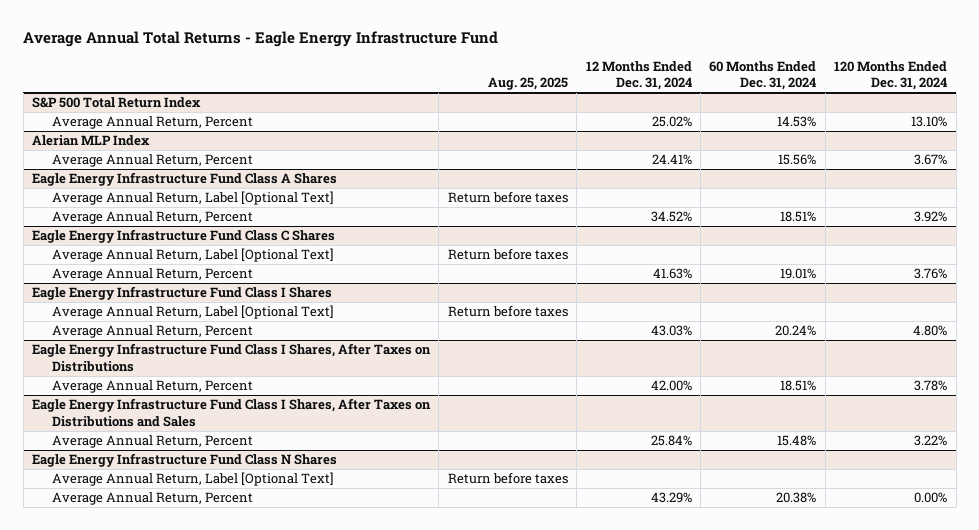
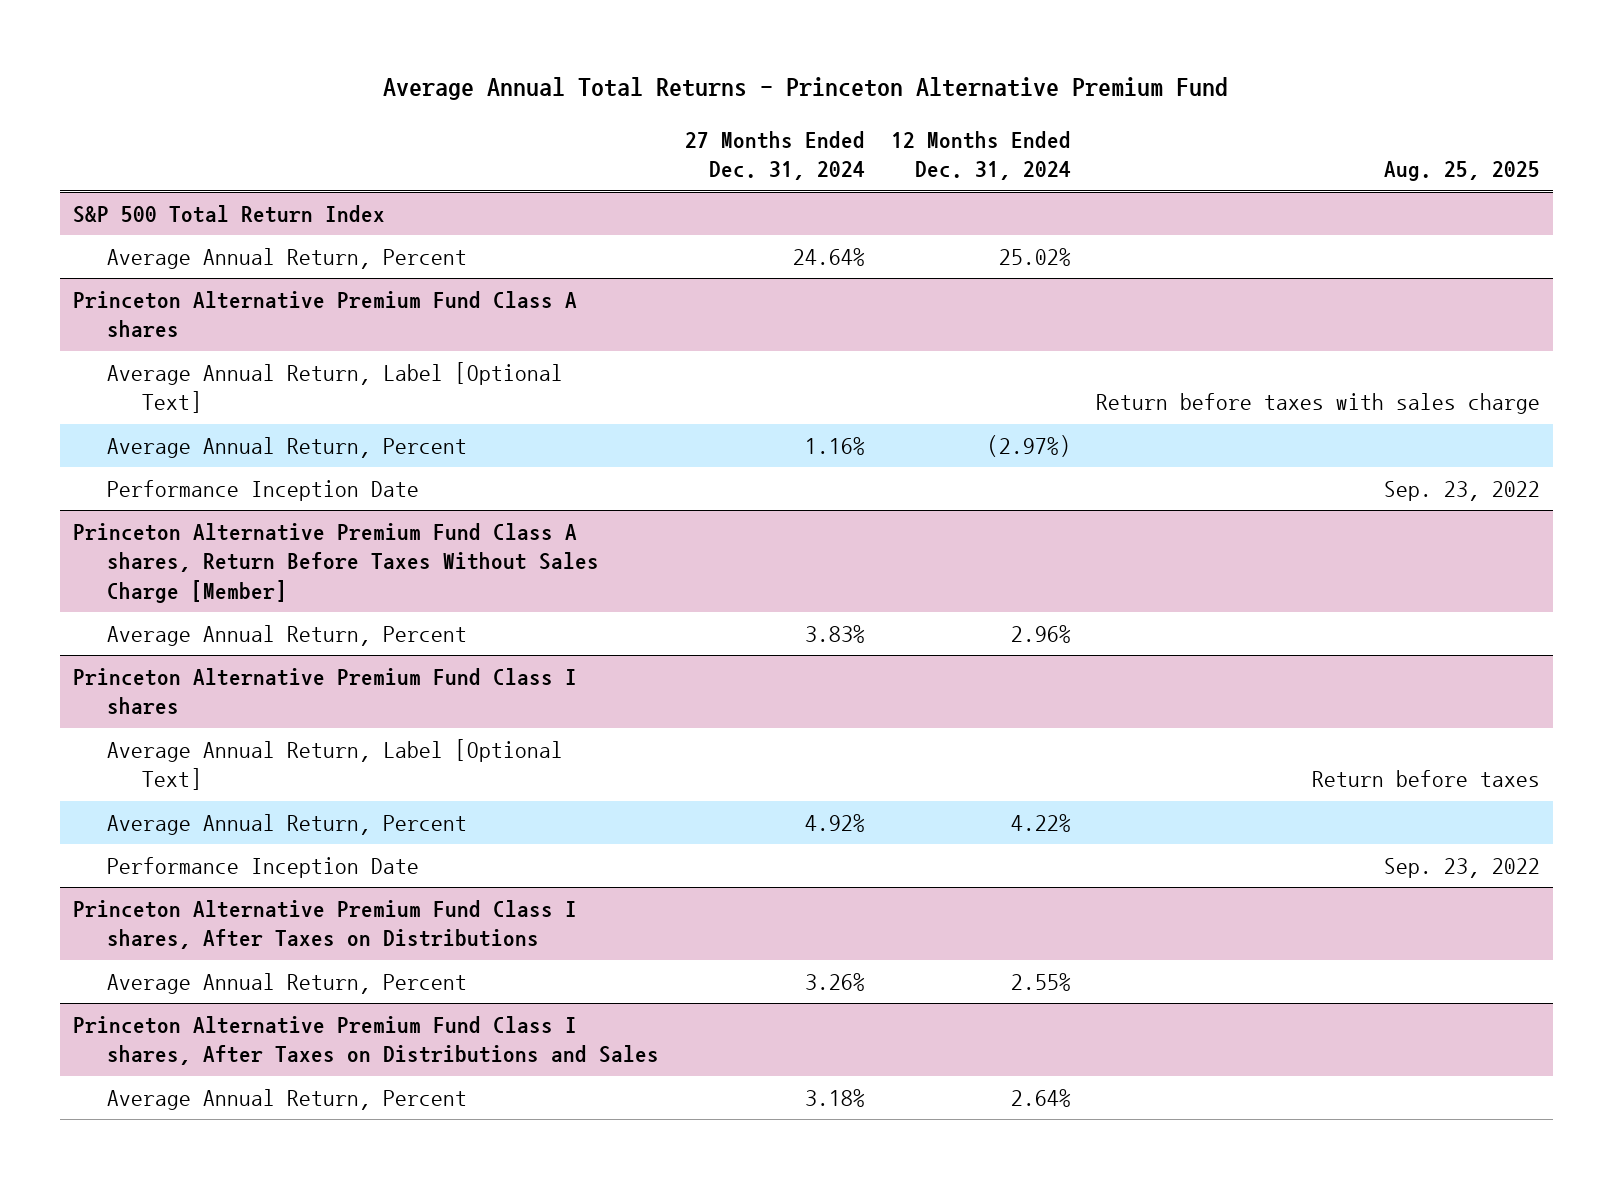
- Average Annual Total Returns - Eagle Energy Infrastructure Fund
+ Average Annual Total Returns - Princeton Alternative Premium Fund
- | Aug. 25, 2025 | 12 Months Ended Dec. 31, 2024 | 60 Months Ended Dec. 31, 2024 | 120 Months Ended Dec. 31, 2024
+ | 27 Months Ended Dec. 31, 2024 | 12 Months Ended Dec. 31, 2024 | Aug. 25, 2025
- Alerian MLP Index
- Average Annual Return, Percent | | 24.41% | 15.56% | 3.67%
- Eagle Energy Infrastructure Fund Class A Shares
- Average Annual Return, Label [Optional Text] | Return before taxes | | |
- Average Annual Return, Percent | | 34.52% | 18.51% | 3.92%
- Eagle Energy Infrastructure Fund Class C Shares
- Average Annual Return, Label [Optional Text] | Return before taxes | | |
- Average Annual Return, Percent | | 41.63% | 19.01% | 3.76%
- Eagle Energy Infrastructure Fund Class I Shares
- Average Annual Return, Label [Optional Text] | Return before taxes | | |
- Average Annual Return, Percent | | 43.03% | 20.24% | 4.80%
- Eagle Energy Infrastructure Fund Class I Shares, After Taxes on Distributions
- Average Annual Return, Percent | | 42.00% | 18.51% | 3.78%
- Eagle Energy Infrastructure Fund Class I Shares, After Taxes on Distributions and Sales
- Average Annual Return, Percent | | 25.84% | 15.48% | 3.22%
- Eagle Energy Infrastructure Fund Class N Shares
+ Princeton Alternative Premium Fund Class A shares
+ Average Annual Return, Label [Optional Text] | | | Return before taxes with sales charge
+ Average Annual Return, Percent | 1.16% | (2.97%) |
+ Performance Inception Date | | | Sep. 23, 2022
+ Princeton Alternative Premium Fund Class A shares, Return Before Taxes Without Sales Charge [Member]
+ Average Annual Return, Percent | 3.83% | 2.96% |
+ Princeton Alternative Premium Fund Class I shares
- Average Annual Return, Percent | | 43.29% | 20.38% | 0.00%
+ Average Annual Return, Percent | 4.92% | 4.22% |
+ Performance Inception Date | | | Sep. 23, 2022
+ Princeton Alternative Premium Fund Class I shares, After Taxes on Distributions
+ Average Annual Return, Percent | 3.26% | 2.55% |
+ Princeton Alternative Premium Fund Class I shares, After Taxes on Distributions and Sales
+ Average Annual Return, Percent | 3.18% | 2.64% |

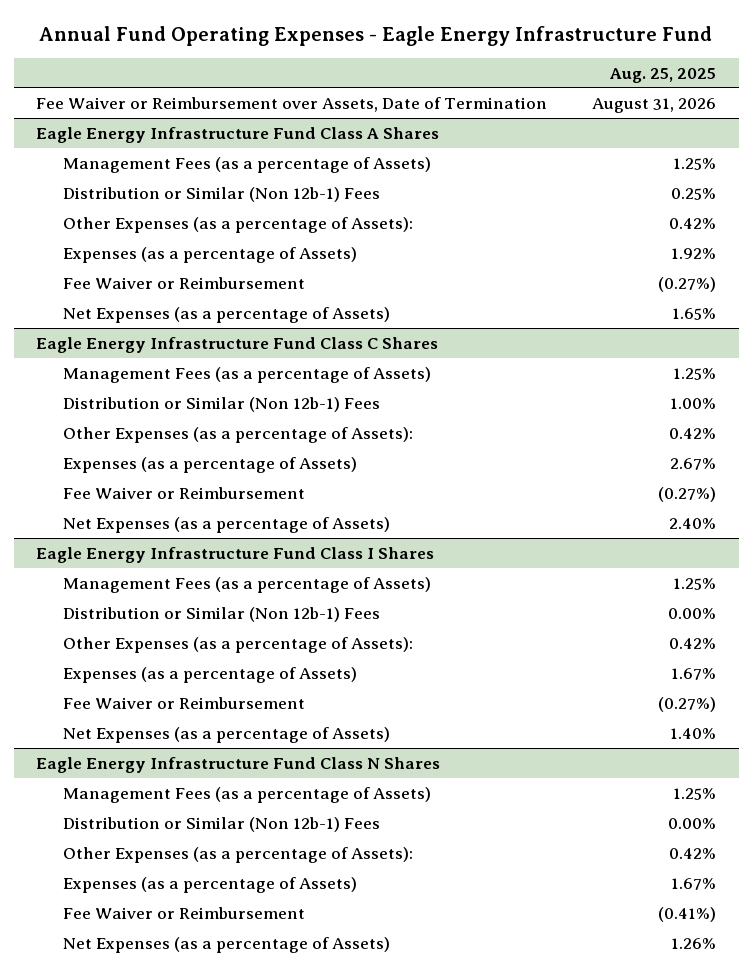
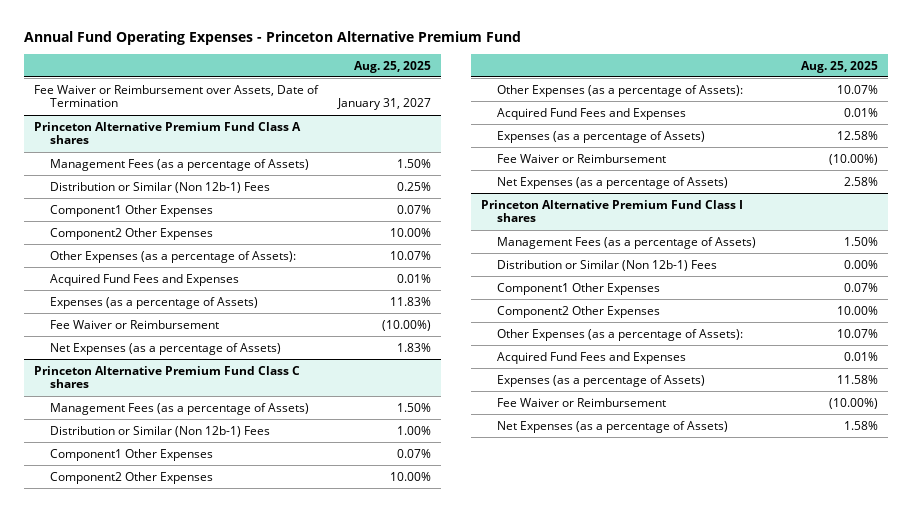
- Annual Fund Operating Expenses - Eagle Energy Infrastructure Fund
+ Annual Fund Operating Expenses - Princeton Alternative Premium Fund
- Fee Waiver or Reimbursement over Assets, Date of Termination | August 31, 2026
- Eagle Energy Infrastructure Fund Class A Shares
- Management Fees (as a percentage of Assets) | 1.25%
+ Fee Waiver or Reimbursement over Assets, Date of Termination | January 31, 2027
+ Princeton Alternative Premium Fund Class A shares
+ Management Fees (as a percentage of Assets) | 1.50%
- Other Expenses (as a percentage of Assets): | 0.42%
- Expenses (as a percentage of Assets) | 1.92%
- Fee Waiver or Reimbursement | (0.27%)
- Net Expenses (as a percentage of Assets) | 1.65%
- Eagle Energy Infrastructure Fund Class C Shares
- Management Fees (as a percentage of Assets) | 1.25%
+ Component1 Other Expenses | 0.07%
+ Component2 Other Expenses | 10.00%
+ Other Expenses (as a percentage of Assets): | 10.07%
+ Acquired Fund Fees and Expenses | 0.01%
+ Expenses (as a percentage of Assets) | 11.83%
+ Fee Waiver or Reimbursement | (10.00%)
+ Net Expenses (as a percentage of Assets) | 1.83%
+ Princeton Alternative Premium Fund Class C shares
+ Management Fees (as a percentage of Assets) | 1.50%
- Other Expenses (as a percentage of Assets): | 0.42%
- Expenses (as a percentage of Assets) | 2.67%
- Fee Waiver or Reimbursement | (0.27%)
- Net Expenses (as a percentage of Assets) | 2.40%
- Eagle Energy Infrastructure Fund Class I Shares
- Management Fees (as a percentage of Assets) | 1.25%
- Distribution or Similar (Non 12b-1) Fees | 0.00%
- Other Expenses (as a percentage of Assets): | 0.42%
- Expenses (as a percentage of Assets) | 1.67%
- Fee Waiver or Reimbursement | (0.27%)
- Net Expenses (as a percentage of Assets) | 1.40%
- Eagle Energy Infrastructure Fund Class N Shares
- Management Fees (as a percentage of Assets) | 1.25%
+ Component1 Other Expenses | 0.07%
+ Component2 Other Expenses | 10.00%
+ Other Expenses (as a percentage of Assets): | 10.07%
+ Acquired Fund Fees and Expenses | 0.01%
+ Expenses (as a percentage of Assets) | 12.58%
+ Fee Waiver or Reimbursement | (10.00%)
+ Net Expenses (as a percentage of Assets) | 2.58%
+ Princeton Alternative Premium Fund Class I shares
+ Management Fees (as a percentage of Assets) | 1.50%
- Other Expenses (as a percentage of Assets): | 0.42%
- Expenses (as a percentage of Assets) | 1.67%
- Fee Waiver or Reimbursement | (0.41%)
- Net Expenses (as a percentage of Assets) | 1.26%
+ Component1 Other Expenses | 0.07%
+ Component2 Other Expenses | 10.00%
+ Other Expenses (as a percentage of Assets): | 10.07%
+ Acquired Fund Fees and Expenses | 0.01%
+ Expenses (as a percentage of Assets) | 11.58%
+ Fee Waiver or Reimbursement | (10.00%)
+ Net Expenses (as a percentage of Assets) | 1.58%

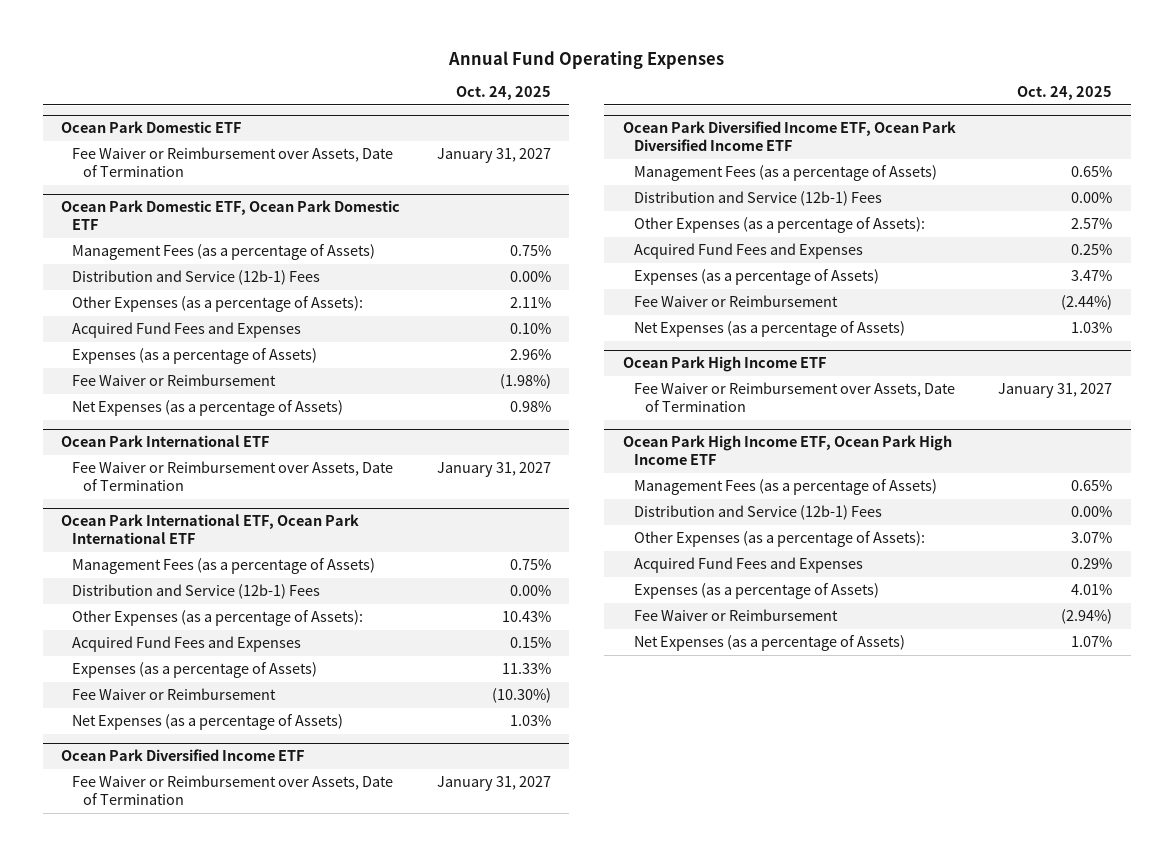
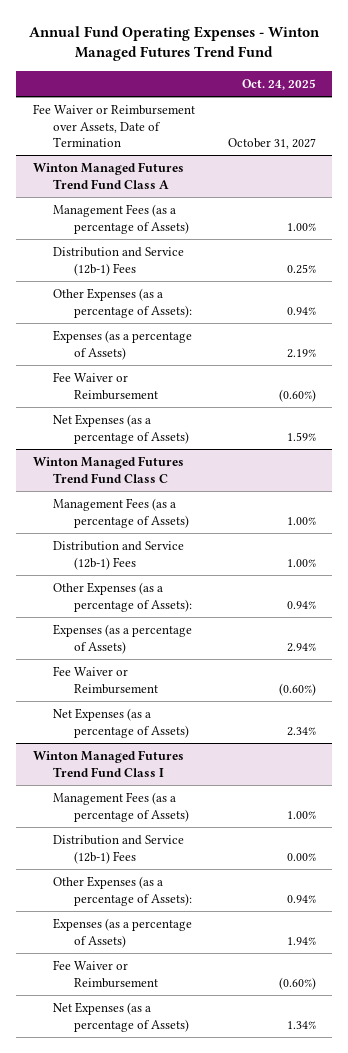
- Annual Fund Operating Expenses
+ Annual Fund Operating Expenses - Winton Managed Futures Trend Fund
- Ocean Park Domestic ETF
- Fee Waiver or Reimbursement over Assets, Date of Termination | January 31, 2027
- Ocean Park Domestic ETF, Ocean Park Domestic ETF
- Management Fees (as a percentage of Assets) | 0.75%
- Distribution and Service (12b-1) Fees | 0.00%
- Other Expenses (as a percentage of Assets): | 2.11%
- Acquired Fund Fees and Expenses | 0.10%
- Expenses (as a percentage of Assets) | 2.96%
- Fee Waiver or Reimbursement | (1.98%)
- Net Expenses (as a percentage of Assets) | 0.98%
- Ocean Park International ETF
- Fee Waiver or Reimbursement over Assets, Date of Termination | January 31, 2027
- Ocean Park International ETF, Ocean Park International ETF
- Management Fees (as a percentage of Assets) | 0.75%
- Distribution and Service (12b-1) Fees | 0.00%
- Other Expenses (as a percentage of Assets): | 10.43%
- Acquired Fund Fees and Expenses | 0.15%
- Expenses (as a percentage of Assets) | 11.33%
- Fee Waiver or Reimbursement | (10.30%)
- Net Expenses (as a percentage of Assets) | 1.03%
- Ocean Park Diversified Income ETF
- Fee Waiver or Reimbursement over Assets, Date of Termination | January 31, 2027
- Ocean Park Diversified Income ETF, Ocean Park Diversified Income ETF
- Management Fees (as a percentage of Assets) | 0.65%
- Distribution and Service (12b-1) Fees | 0.00%
- Other Expenses (as a percentage of Assets): | 2.57%
- Acquired Fund Fees and Expenses | 0.25%
- Expenses (as a percentage of Assets) | 3.47%
- Fee Waiver or Reimbursement | (2.44%)
- Net Expenses (as a percentage of Assets) | 1.03%
- Ocean Park High Income ETF
- Fee Waiver or Reimbursement over Assets, Date of Termination | January 31, 2027
- Ocean Park High Income ETF, Ocean Park High Income ETF
- Management Fees (as a percentage of Assets) | 0.65%
+ Fee Waiver or Reimbursement over Assets, Date of Termination | October 31, 2027
+ Winton Managed Futures Trend Fund Class A
+ Management Fees (as a percentage of Assets) | 1.00%
+ Distribution and Service (12b-1) Fees | 0.25%
+ Other Expenses (as a percentage of Assets): | 0.94%
+ Expenses (as a percentage of Assets) | 2.19%
+ Fee Waiver or Reimbursement | (0.60%)
+ Net Expenses (as a percentage of Assets) | 1.59%
+ Winton Managed Futures Trend Fund Class C
+ Management Fees (as a percentage of Assets) | 1.00%
+ Distribution and Service (12b-1) Fees | 1.00%
+ Other Expenses (as a percentage of Assets): | 0.94%
+ Expenses (as a percentage of Assets) | 2.94%
+ Fee Waiver or Reimbursement | (0.60%)
+ Net Expenses (as a percentage of Assets) | 2.34%
+ Winton Managed Futures Trend Fund Class I
+ Management Fees (as a percentage of Assets) | 1.00%
- Other Expenses (as a percentage of Assets): | 3.07%
- Acquired Fund Fees and Expenses | 0.29%
- Expenses (as a percentage of Assets) | 4.01%
- Fee Waiver or Reimbursement | (2.94%)
- Net Expenses (as a percentage of Assets) | 1.07%
+ Other Expenses (as a percentage of Assets): | 0.94%
+ Expenses (as a percentage of Assets) | 1.94%
+ Fee Waiver or Reimbursement | (0.60%)
+ Net Expenses (as a percentage of Assets) | 1.34%

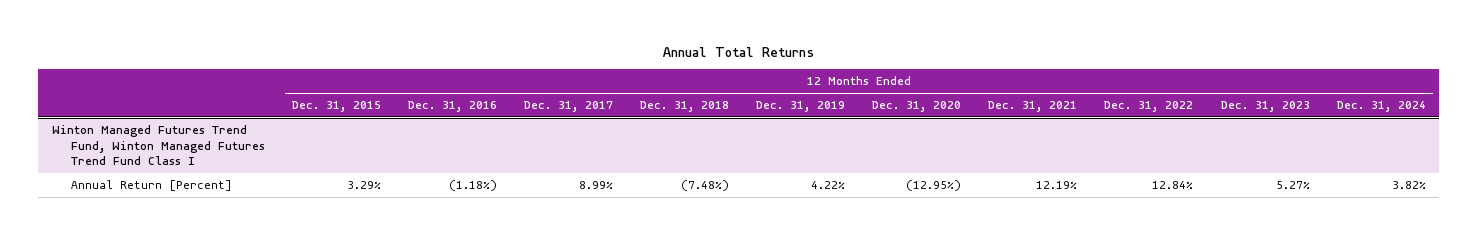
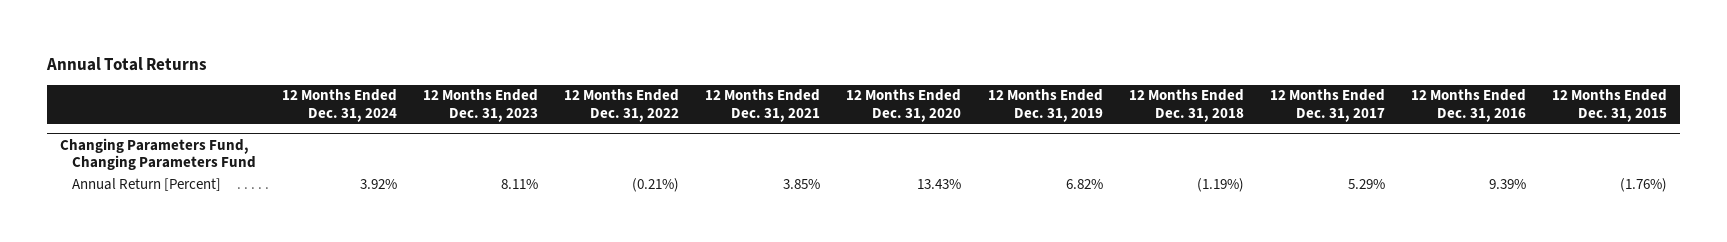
- | 12 Months Ended Dec. 31, 2015 | 12 Months Ended Dec. 31, 2016 | 12 Months Ended Dec. 31, 2017 | 12 Months Ended Dec. 31, 2018 | 12 Months Ended Dec. 31, 2019 | 12 Months Ended Dec. 31, 2020 | 12 Months Ended Dec. 31, 2021 | 12 Months Ended Dec. 31, 2022 | 12 Months Ended Dec. 31, 2023 | 12 Months Ended Dec. 31, 2024
+ | 12 Months Ended Dec. 31, 2024 | 12 Months Ended Dec. 31, 2023 | 12 Months Ended Dec. 31, 2022 | 12 Months Ended Dec. 31, 2021 | 12 Months Ended Dec. 31, 2020 | 12 Months Ended Dec. 31, 2019 | 12 Months Ended Dec. 31, 2018 | 12 Months Ended Dec. 31, 2017 | 12 Months Ended Dec. 31, 2016 | 12 Months Ended Dec. 31, 2015
- Winton Managed Futures Trend Fund, Winton Managed Futures Trend Fund Class I
- Annual Return [Percent] | 3.29% | (1.18%) | 8.99% | (7.48%) | 4.22% | (12.95%) | 12.19% | 12.84% | 5.27% | 3.82%
+ Changing Parameters Fund, Changing Parameters Fund
+ Annual Return [Percent] | 3.92% | 8.11% | (0.21%) | 3.85% | 13.43% | 6.82% | (1.19%) | 5.29% | 9.39% | (1.76%)

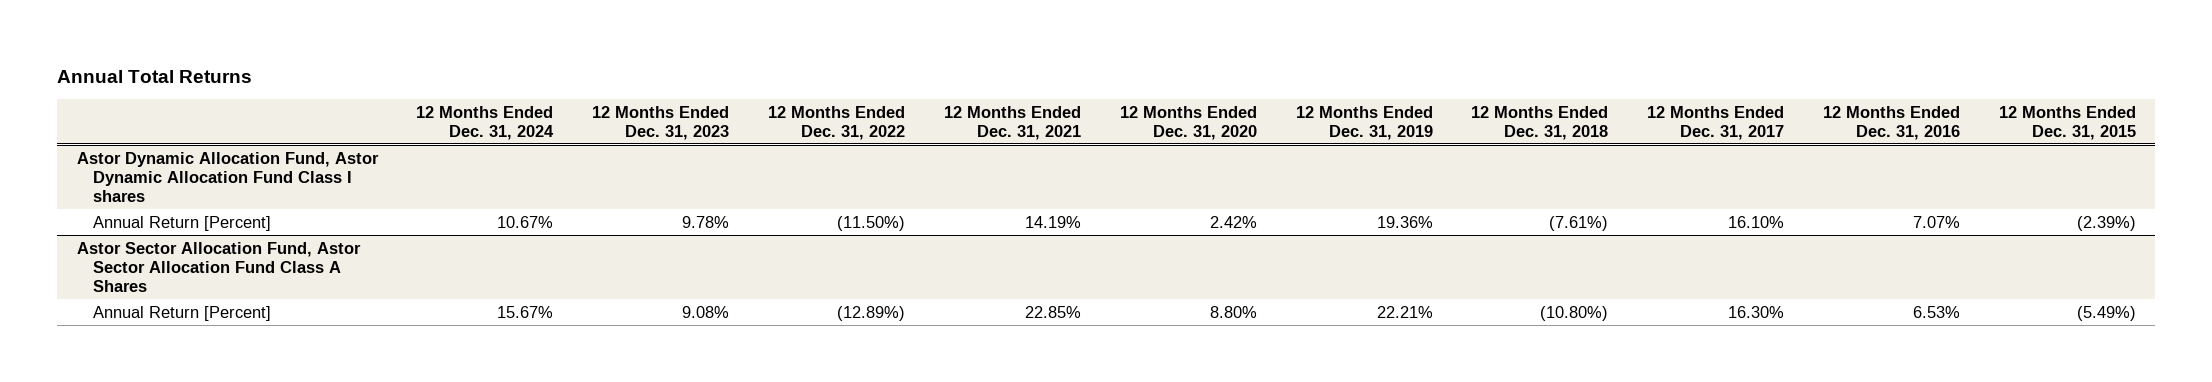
- Changing Parameters Fund, Changing Parameters Fund
- Annual Return [Percent] | 3.92% | 8.11% | (0.21%) | 3.85% | 13.43% | 6.82% | (1.19%) | 5.29% | 9.39% | (1.76%)
+ Astor Dynamic Allocation Fund, Astor Dynamic Allocation Fund Class I shares
+ Annual Return [Percent] | 10.67% | 9.78% | (11.50%) | 14.19% | 2.42% | 19.36% | (7.61%) | 16.10% | 7.07% | (2.39%)
+ Astor Sector Allocation Fund, Astor Sector Allocation Fund Class A Shares
+ Annual Return [Percent] | 15.67% | 9.08% | (12.89%) | 22.85% | 8.80% | 22.21% | (10.80%) | 16.30% | 6.53% | (5.49%)

